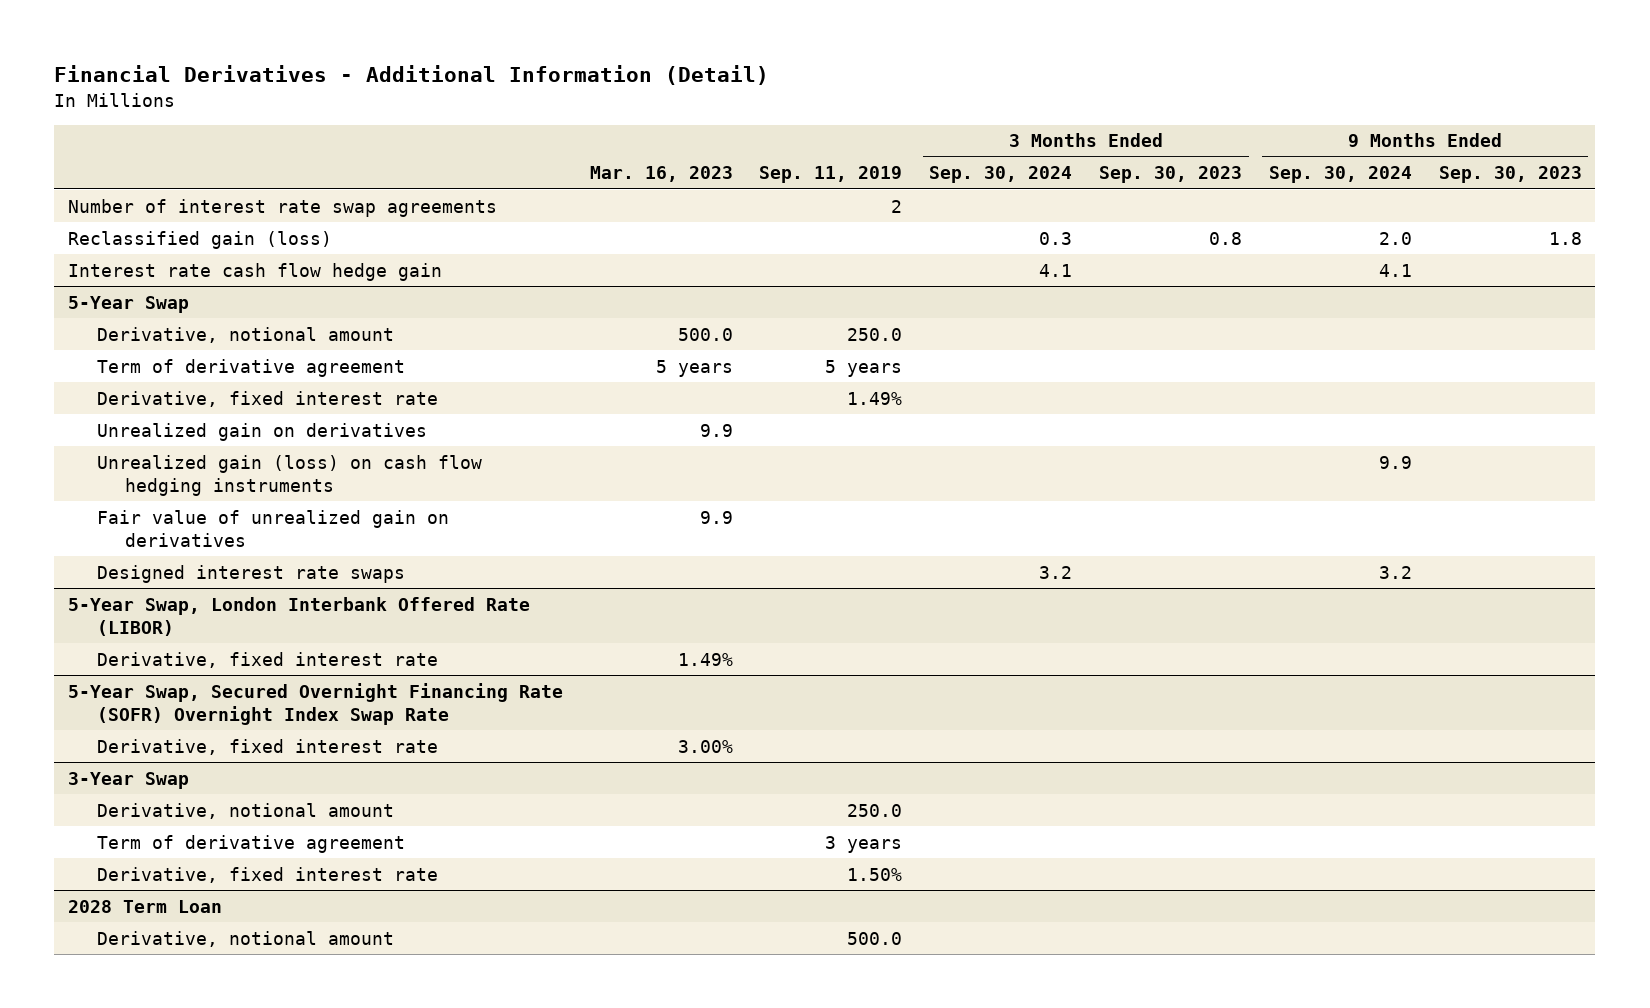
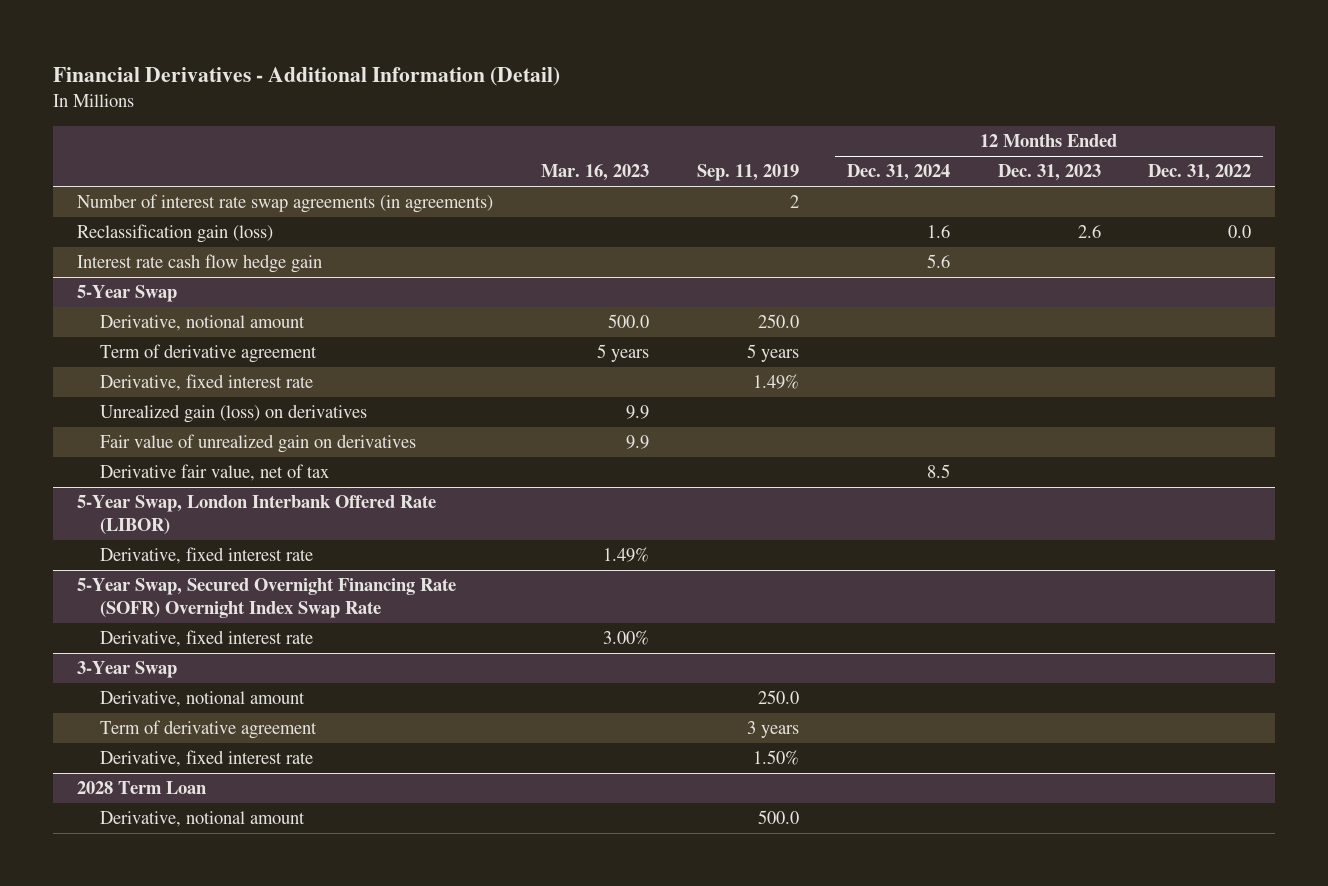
- | Mar. 16, 2023 | Sep. 11, 2019 | 3 Months Ended Sep. 30, 2024 | 3 Months Ended Sep. 30, 2023 | 9 Months Ended Sep. 30, 2024 | 9 Months Ended Sep. 30, 2023
+ | Mar. 16, 2023 | Sep. 11, 2019 | 12 Months Ended Dec. 31, 2024 | 12 Months Ended Dec. 31, 2023 | 12 Months Ended Dec. 31, 2022
- Number of interest rate swap agreements | | 2 | | | |
- Reclassified gain (loss) | | | 0.3 | 0.8 | 2.0 | 1.8
+ Number of interest rate swap agreements (in agreements) | | 2 | | |
+ Reclassification gain (loss) | | | 1.6 | 2.6 | 0.0
@ 5-Year Swap
- Unrealized gain on derivatives | 9.9 | | | | |
- Unrealized gain (loss) on cash flow hedging instruments | | | | | 9.9 |
+ Unrealized gain (loss) on derivatives | 9.9 | | | |
- Designed interest rate swaps | | | 3.2 | | 3.2 |
+ Derivative fair value, net of tax | | | 8.5 | |

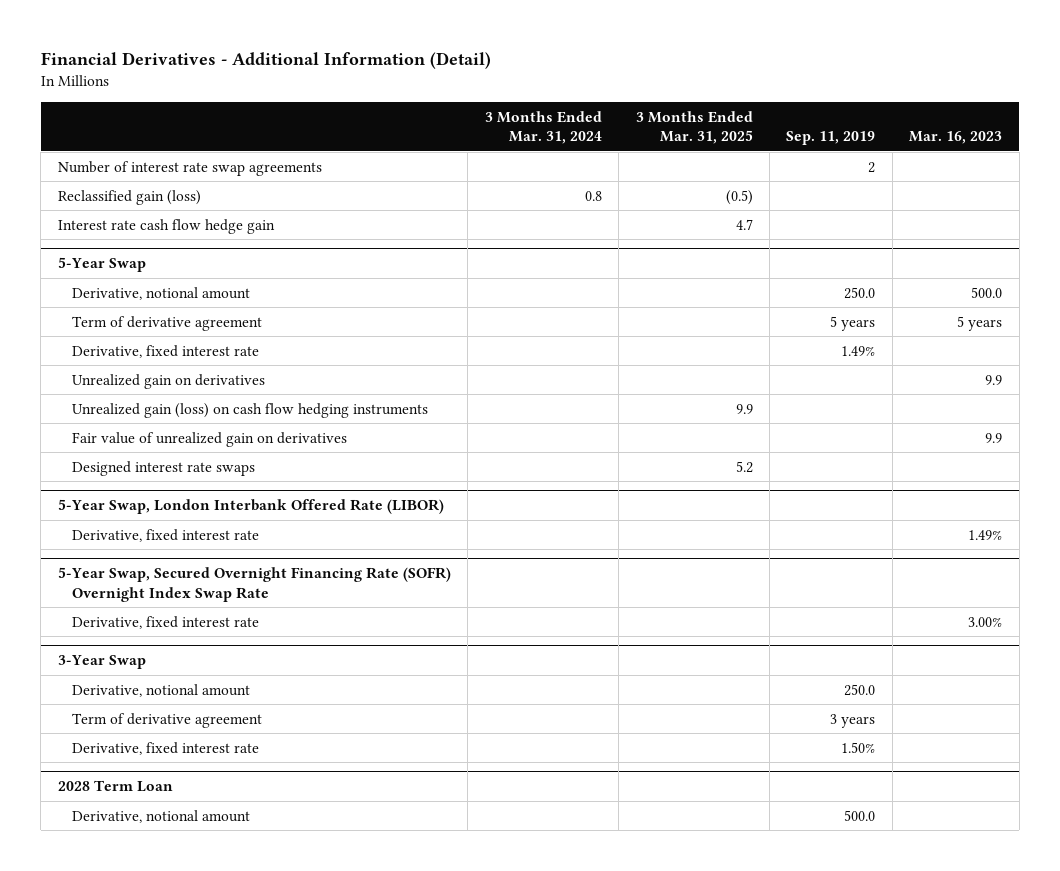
- | Mar. 16, 2023 | Sep. 11, 2019 | 12 Months Ended Dec. 31, 2024 | 12 Months Ended Dec. 31, 2023 | 12 Months Ended Dec. 31, 2022
+ | 3 Months Ended Mar. 31, 2024 | 3 Months Ended Mar. 31, 2025 | Sep. 11, 2019 | Mar. 16, 2023
- Number of interest rate swap agreements (in agreements) | | 2 | | |
- Reclassification gain (loss) | | | 1.6 | 2.6 | 0.0
+ Number of interest rate swap agreements | | | 2 |
+ Reclassified gain (loss) | 0.8 | (0.5) | |
@ 5-Year Swap
- Unrealized gain (loss) on derivatives | 9.9 | | | |
+ Unrealized gain on derivatives | | | | 9.9
+ Unrealized gain (loss) on cash flow hedging instruments | | 9.9 | |
- Derivative fair value, net of tax | | | 8.5 | |
+ Designed interest rate swaps | | 5.2 | |

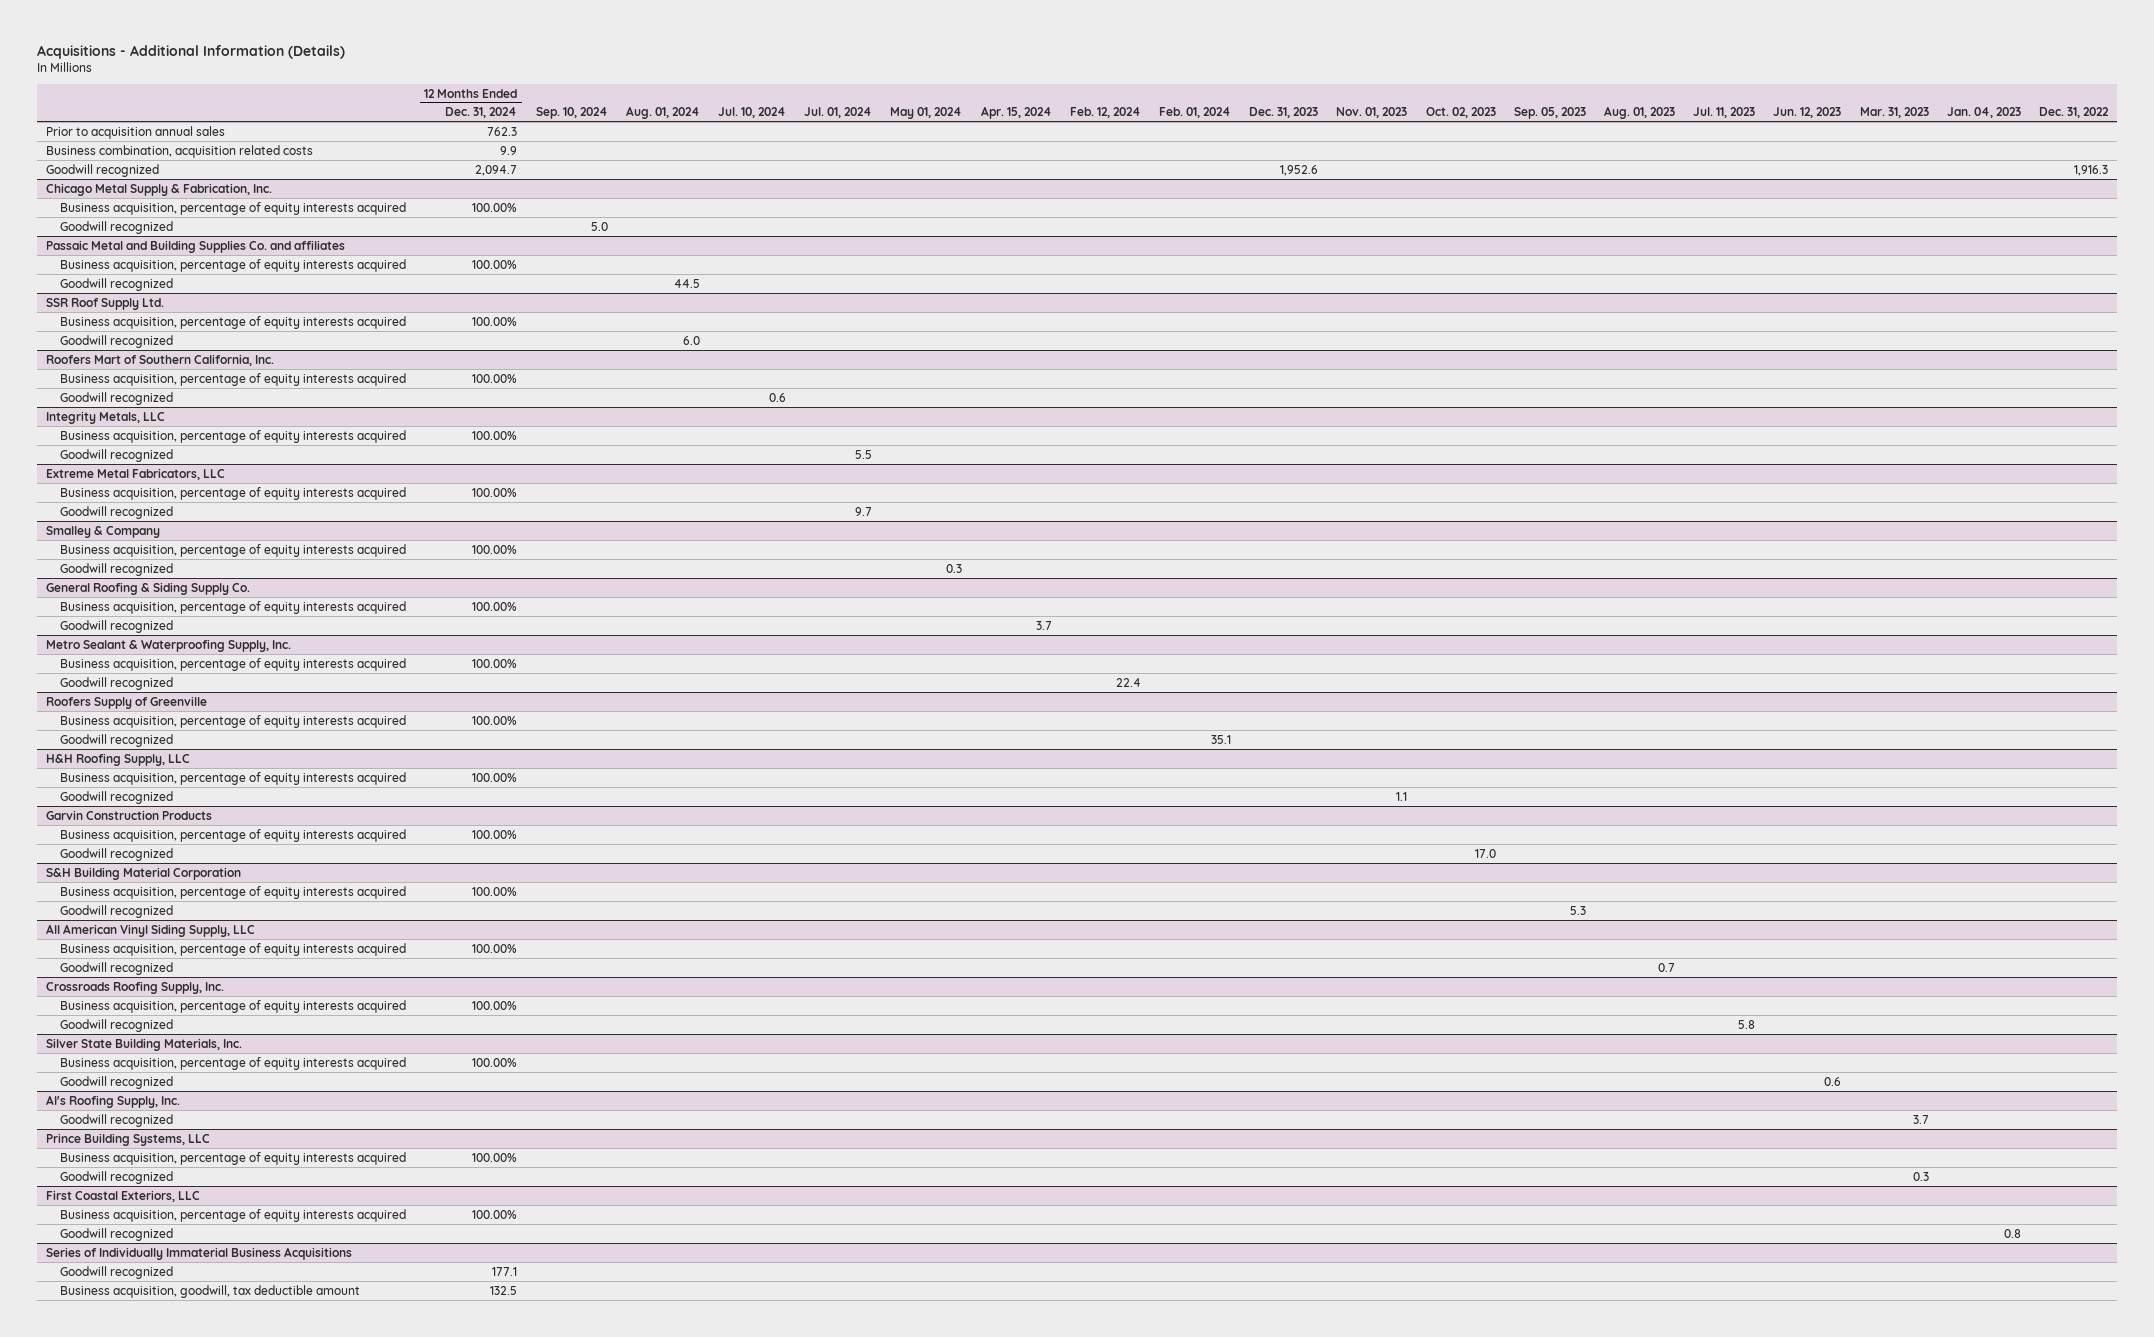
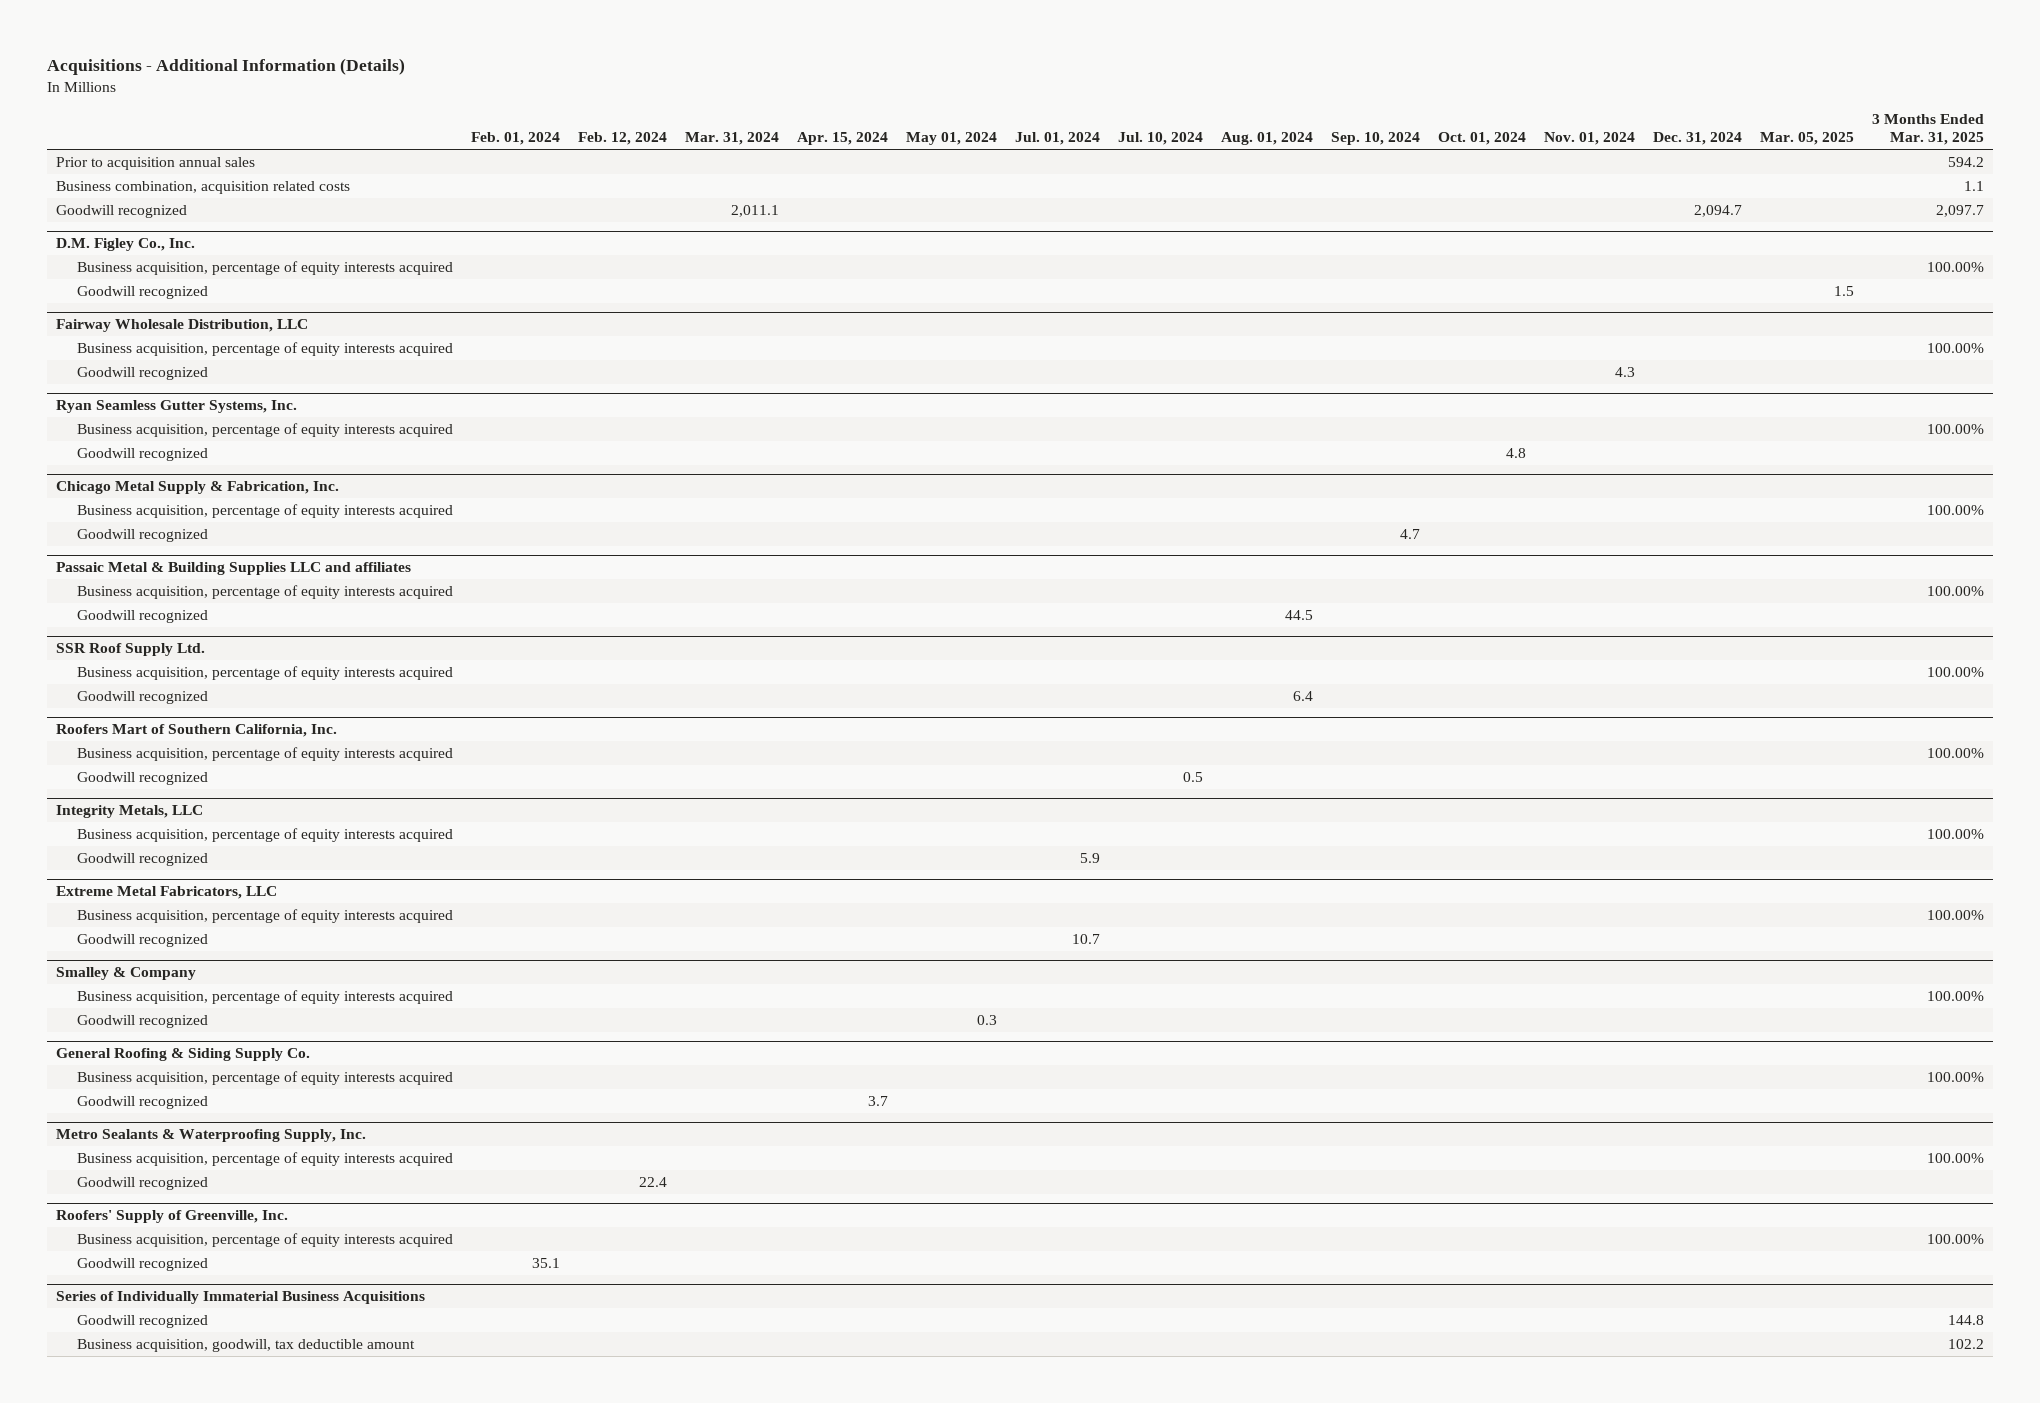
- | 12 Months Ended Dec. 31, 2024 | Sep. 10, 2024 | Aug. 01, 2024 | Jul. 10, 2024 | Jul. 01, 2024 | May 01, 2024 | Apr. 15, 2024 | Feb. 12, 2024 | Feb. 01, 2024 | Dec. 31, 2023 | Nov. 01, 2023 | Oct. 02, 2023 | Sep. 05, 2023 | Aug. 01, 2023 | Jul. 11, 2023 | Jun. 12, 2023 | Mar. 31, 2023 | Jan. 04, 2023 | Dec. 31, 2022
+ | Feb. 01, 2024 | Feb. 12, 2024 | Mar. 31, 2024 | Apr. 15, 2024 | May 01, 2024 | Jul. 01, 2024 | Jul. 10, 2024 | Aug. 01, 2024 | Sep. 10, 2024 | Oct. 01, 2024 | Nov. 01, 2024 | Dec. 31, 2024 | Mar. 05, 2025 | 3 Months Ended Mar. 31, 2025
+ D.M. Figley Co., Inc.
+ Business acquisition, percentage of equity interests acquired | | | | | | | | | | | | | | 100.00%
+ Goodwill recognized | | | | | | | | | | | | | 1.5 |
+ Fairway Wholesale Distribution, LLC
+ Business acquisition, percentage of equity interests acquired | | | | | | | | | | | | | | 100.00%
+ Goodwill recognized | | | | | | | | | | | 4.3 | | |
+ Ryan Seamless Gutter Systems, Inc.
+ Business acquisition, percentage of equity interests acquired | | | | | | | | | | | | | | 100.00%
+ Goodwill recognized | | | | | | | | | | 4.8 | | | |
@ Chicago Metal Supply & Fabrication, Inc.
- Goodwill recognized | | 5.0 | | | | | | | | | | | | | | | | |
- Passaic Metal and Building Supplies Co. and affiliates
@ Chicago Metal Supply & Fabrication, Inc.
+ Goodwill recognized | | | | | | | | | 4.7 | | | | |
+ Passaic Metal & Building Supplies LLC and affiliates
@ SSR Roof Supply Ltd.
- Goodwill recognized | | | 6.0 | | | | | | | | | | | | | | | |
+ Goodwill recognized | | | | | | | | 6.4 | | | | | |
@ Roofers Mart of Southern California, Inc.
- Goodwill recognized | | | | 0.6 | | | | | | | | | | | | | | |
+ Goodwill recognized | | | | | | | 0.5 | | | | | | |
@ Integrity Metals, LLC
- Goodwill recognized | | | | | 5.5 | | | | | | | | | | | | | |
+ Goodwill recognized | | | | | | 5.9 | | | | | | | |
@ Extreme Metal Fabricators, LLC
- Goodwill recognized | | | | | 9.7 | | | | | | | | | | | | | |
+ Goodwill recognized | | | | | | 10.7 | | | | | | | |
- Metro Sealant & Waterproofing Supply, Inc.
+ Metro Sealants & Waterproofing Supply, Inc.
- Roofers Supply of Greenville
+ Roofers' Supply of Greenville, Inc.
- H&H Roofing Supply, LLC
- Business acquisition, percentage of equity interests acquired | 100.00% | | | | | | | | | | | | | | | | | |
- Goodwill recognized | | | | | | | | | | | 1.1 | | | | | | | |
- Garvin Construction Products
- Business acquisition, percentage of equity interests acquired | 100.00% | | | | | | | | | | | | | | | | | |
- Goodwill recognized | | | | | | | | | | | | 17.0 | | | | | | |
- S&H Building Material Corporation
- Business acquisition, percentage of equity interests acquired | 100.00% | | | | | | | | | | | | | | | | | |
- Goodwill recognized | | | | | | | | | | | | | 5.3 | | | | | |
- All American Vinyl Siding Supply, LLC
- Business acquisition, percentage of equity interests acquired | 100.00% | | | | | | | | | | | | | | | | | |
- Goodwill recognized | | | | | | | | | | | | | | 0.7 | | | | |
- Crossroads Roofing Supply, Inc.
- Business acquisition, percentage of equity interests acquired | 100.00% | | | | | | | | | | | | | | | | | |
- Goodwill recognized | | | | | | | | | | | | | | | 5.8 | | | |
- Silver State Building Materials, Inc.
- Business acquisition, percentage of equity interests acquired | 100.00% | | | | | | | | | | | | | | | | | |
- Goodwill recognized | | | | | | | | | | | | | | | | 0.6 | | |
- Al's Roofing Supply, Inc.
- Goodwill recognized | | | | | | | | | | | | | | | | | 3.7 | |
- Prince Building Systems, LLC
- Business acquisition, percentage of equity interests acquired | 100.00% | | | | | | | | | | | | | | | | | |
- Goodwill recognized | | | | | | | | | | | | | | | | | 0.3 | |
- First Coastal Exteriors, LLC
- Business acquisition, percentage of equity interests acquired | 100.00% | | | | | | | | | | | | | | | | | |
- Goodwill recognized | | | | | | | | | | | | | | | | | | 0.8 |

